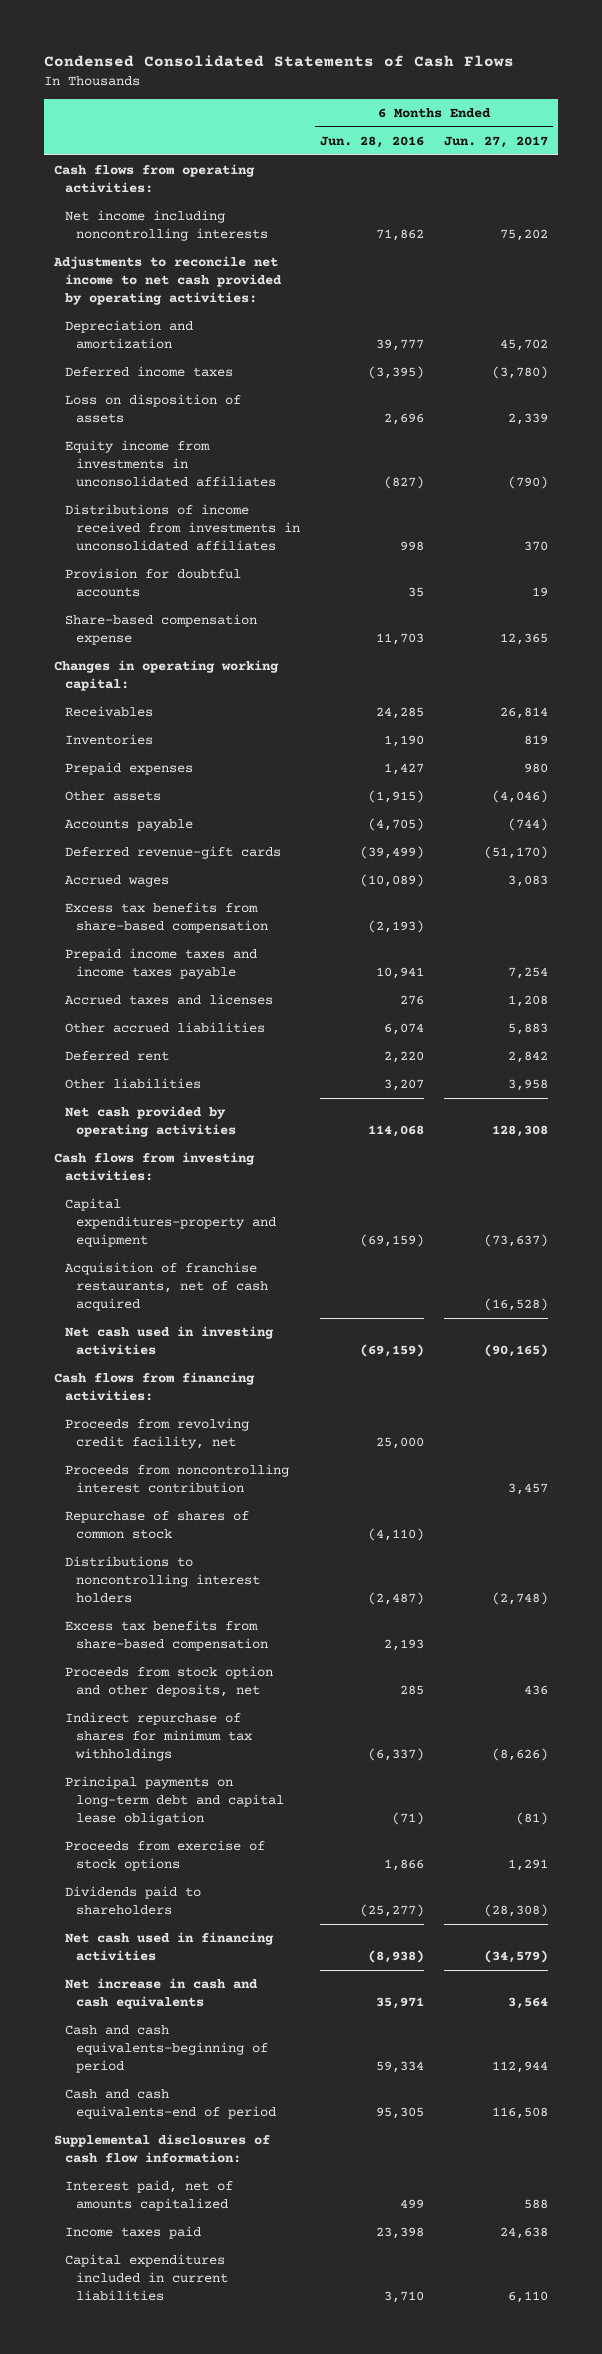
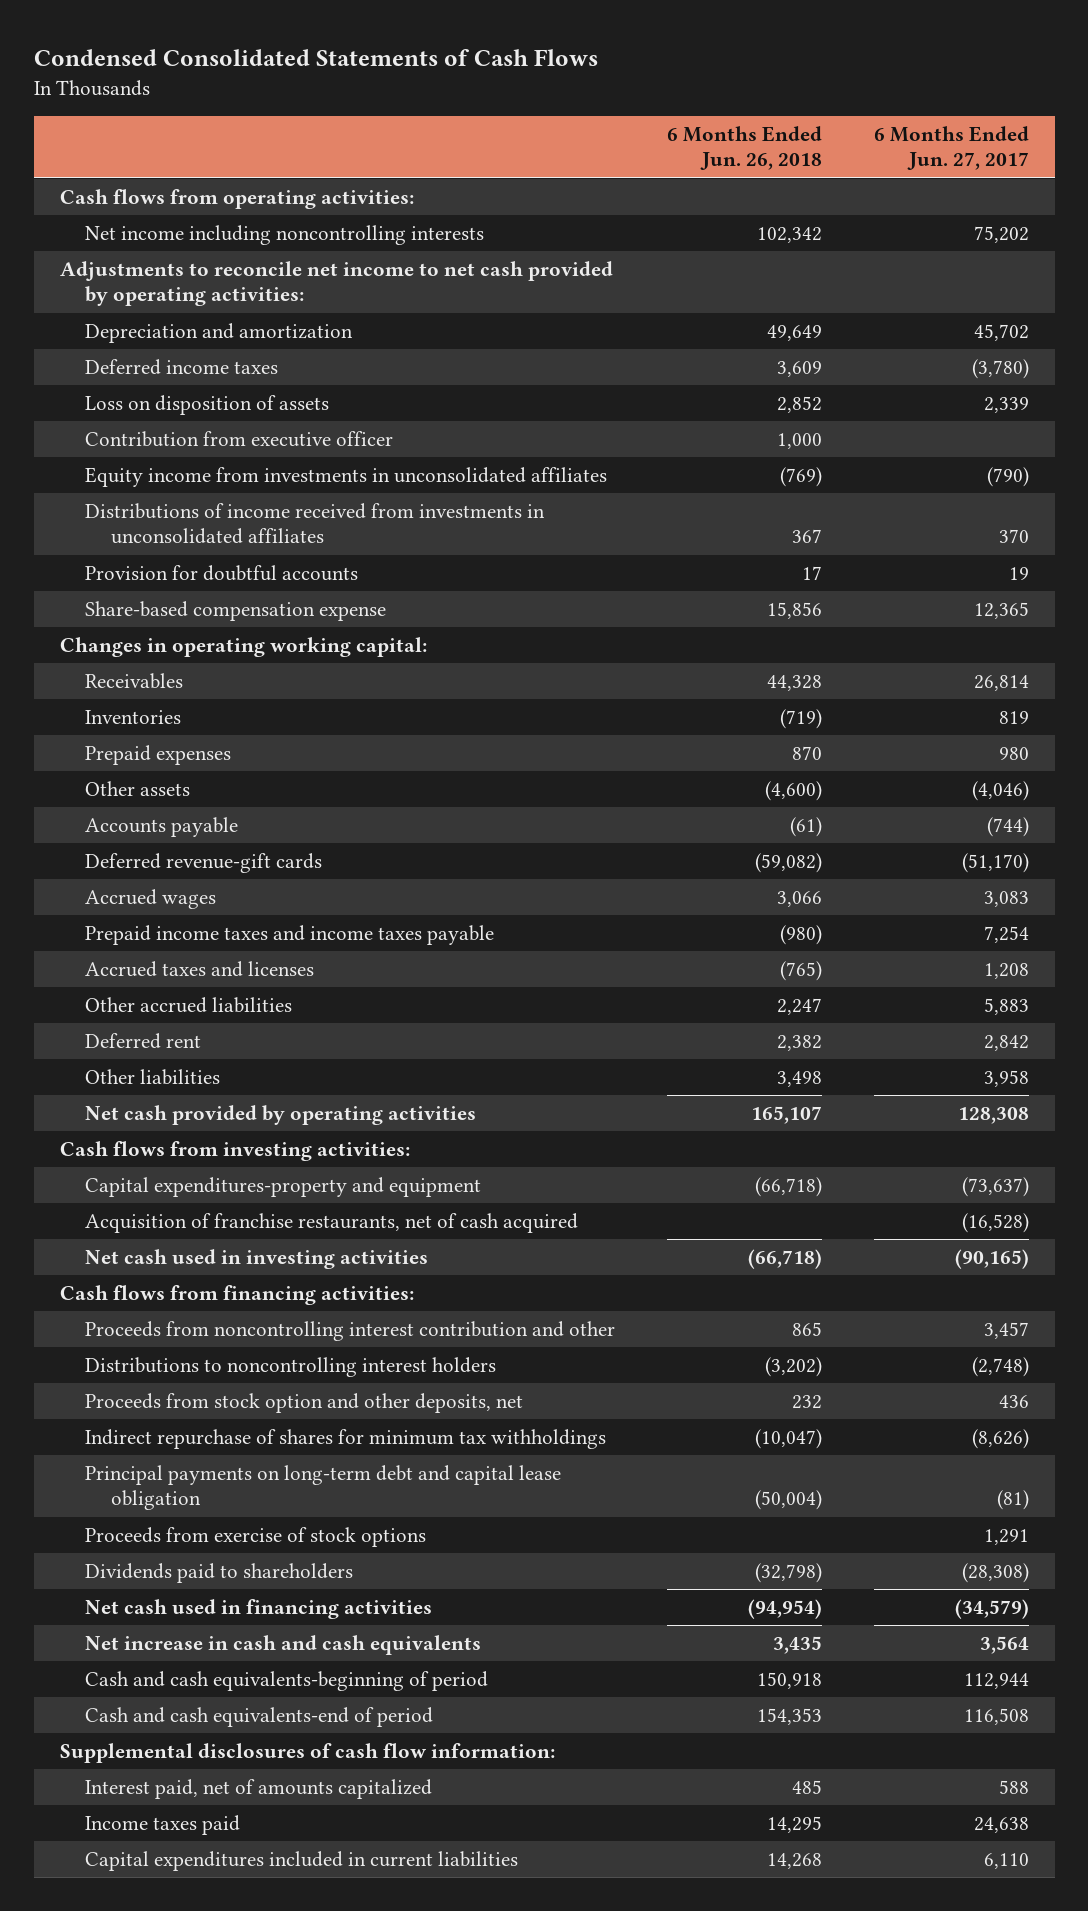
- | 6 Months Ended Jun. 28, 2016 | 6 Months Ended Jun. 27, 2017
+ | 6 Months Ended Jun. 26, 2018 | 6 Months Ended Jun. 27, 2017
+ Contribution from executive officer | 1,000 |
- Excess tax benefits from share-based compensation | (2,193) |
- Proceeds from revolving credit facility, net | 25,000 |
- Proceeds from noncontrolling interest contribution | | 3,457
- Repurchase of shares of common stock | (4,110) |
+ Proceeds from noncontrolling interest contribution and other | 865 | 3,457
- Excess tax benefits from share-based compensation | 2,193 |

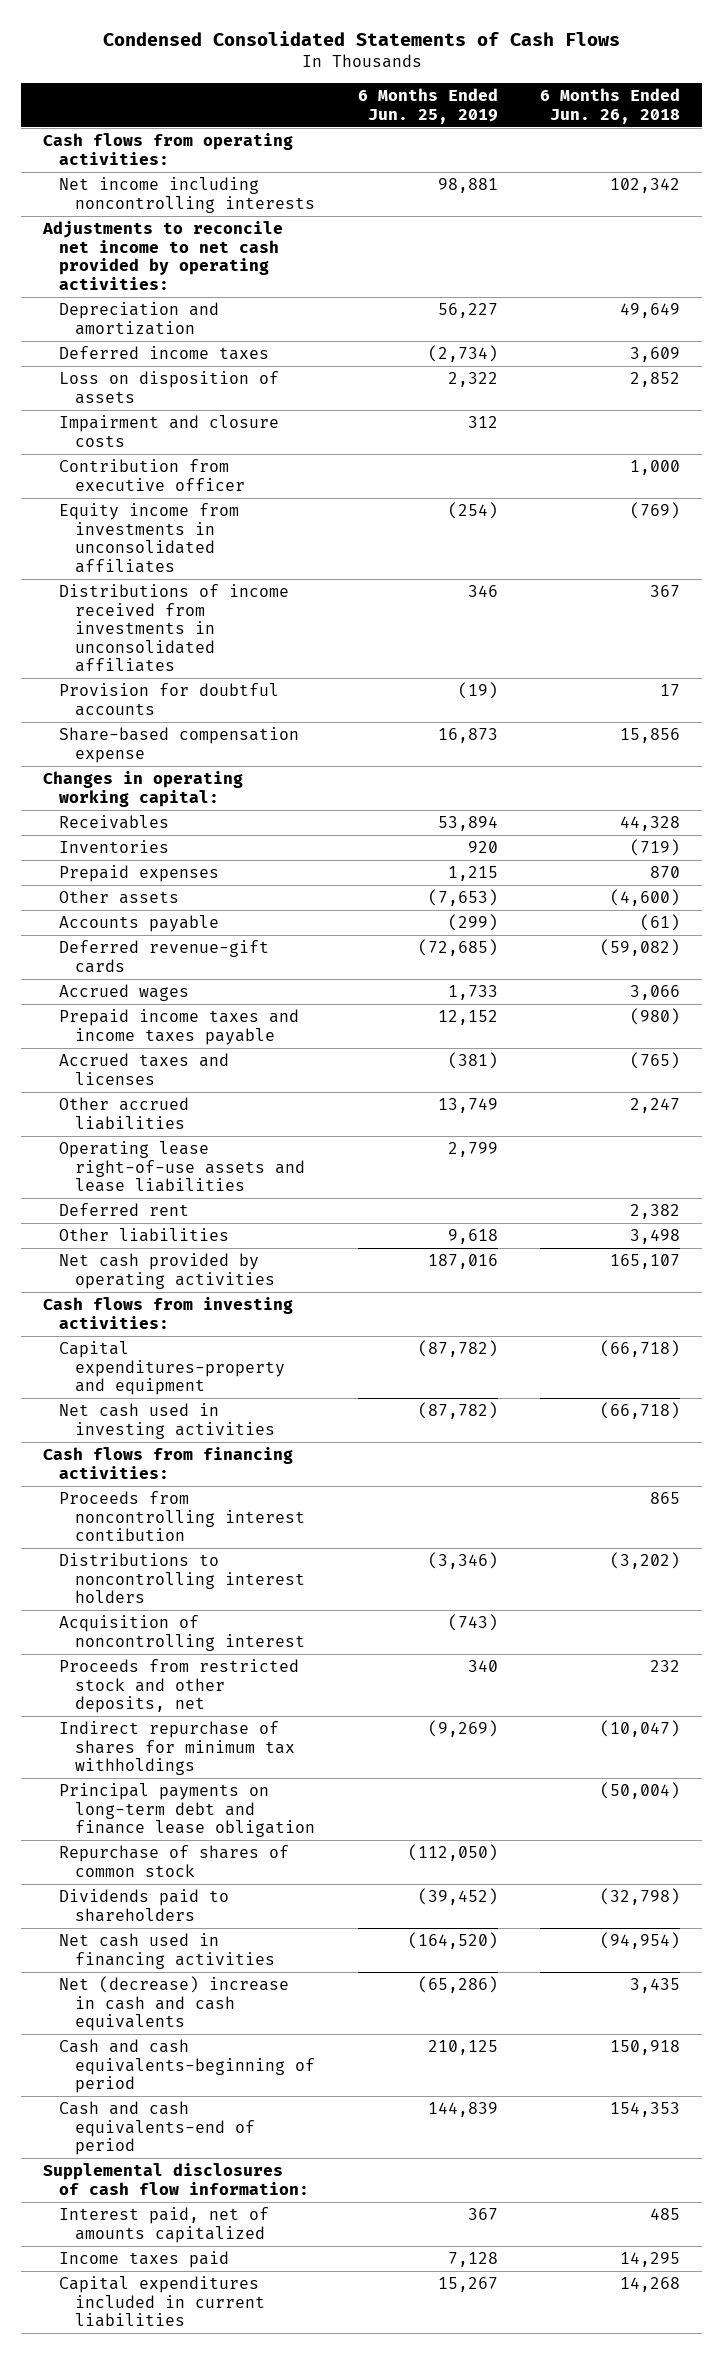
- | 6 Months Ended Jun. 26, 2018 | 6 Months Ended Jun. 27, 2017
+ | 6 Months Ended Jun. 25, 2019 | 6 Months Ended Jun. 26, 2018
+ Impairment and closure costs | 312 |
+ Operating lease right-of-use assets and lease liabilities | 2,799 |
- Acquisition of franchise restaurants, net of cash acquired | | (16,528)
- Proceeds from noncontrolling interest contribution and other | 865 | 3,457
+ Proceeds from noncontrolling interest contibution | | 865
- Proceeds from stock option and other deposits, net | 232 | 436
+ Acquisition of noncontrolling interest | (743) |
+ Proceeds from restricted stock and other deposits, net | 340 | 232
- Principal payments on long-term debt and capital lease obligation | (50,004) | (81)
- Proceeds from exercise of stock options | | 1,291
+ Principal payments on long-term debt and finance lease obligation | | (50,004)
+ Repurchase of shares of common stock | (112,050) |
- Net increase in cash and cash equivalents | 3,435 | 3,564
+ Net (decrease) increase in cash and cash equivalents | (65,286) | 3,435

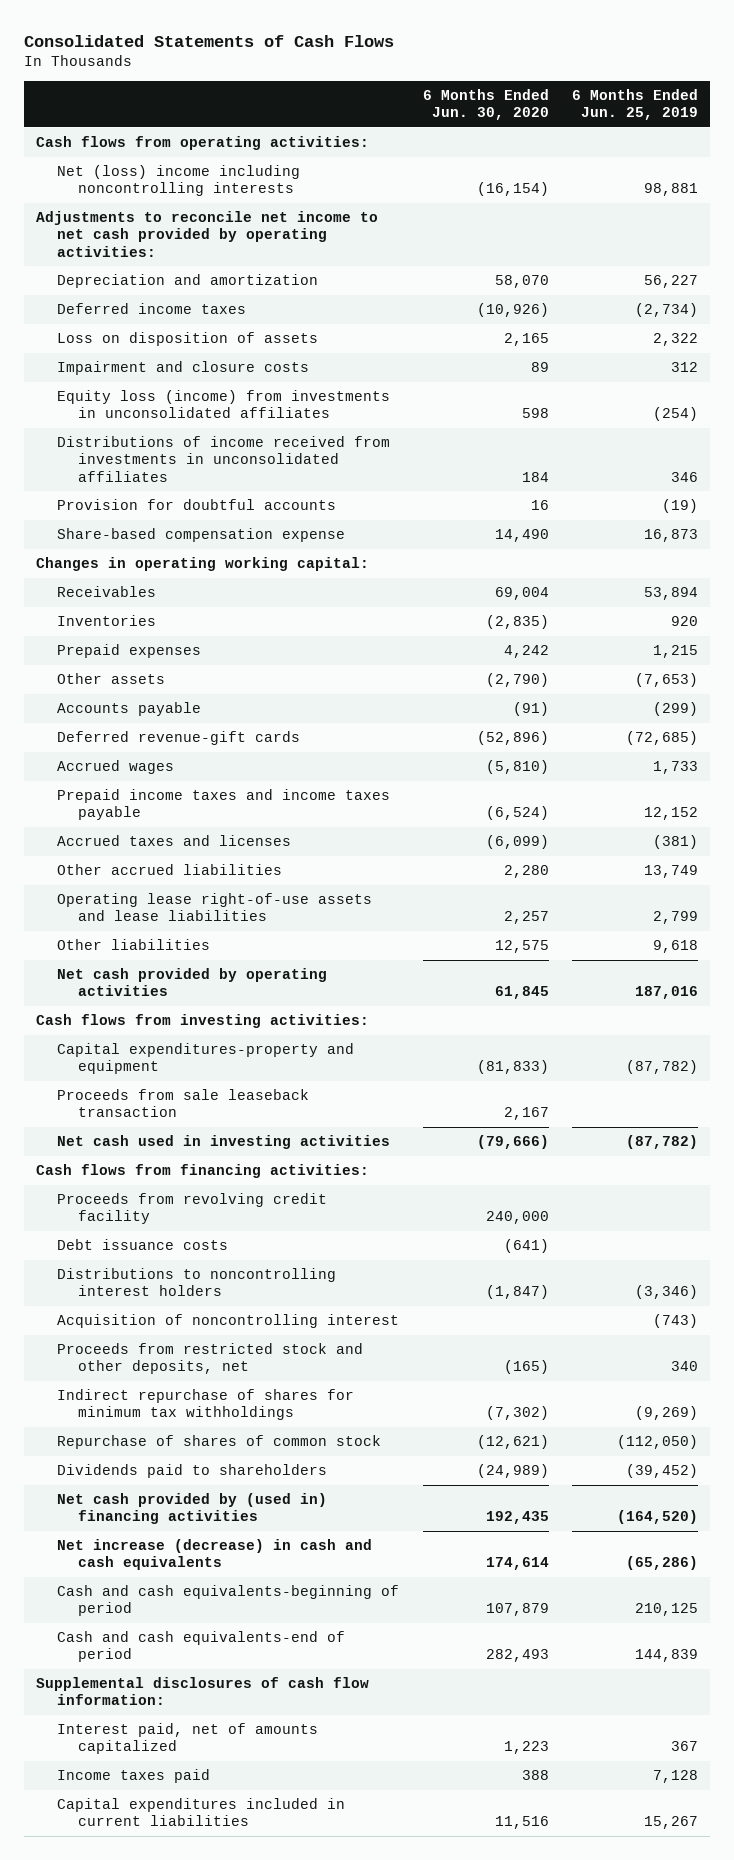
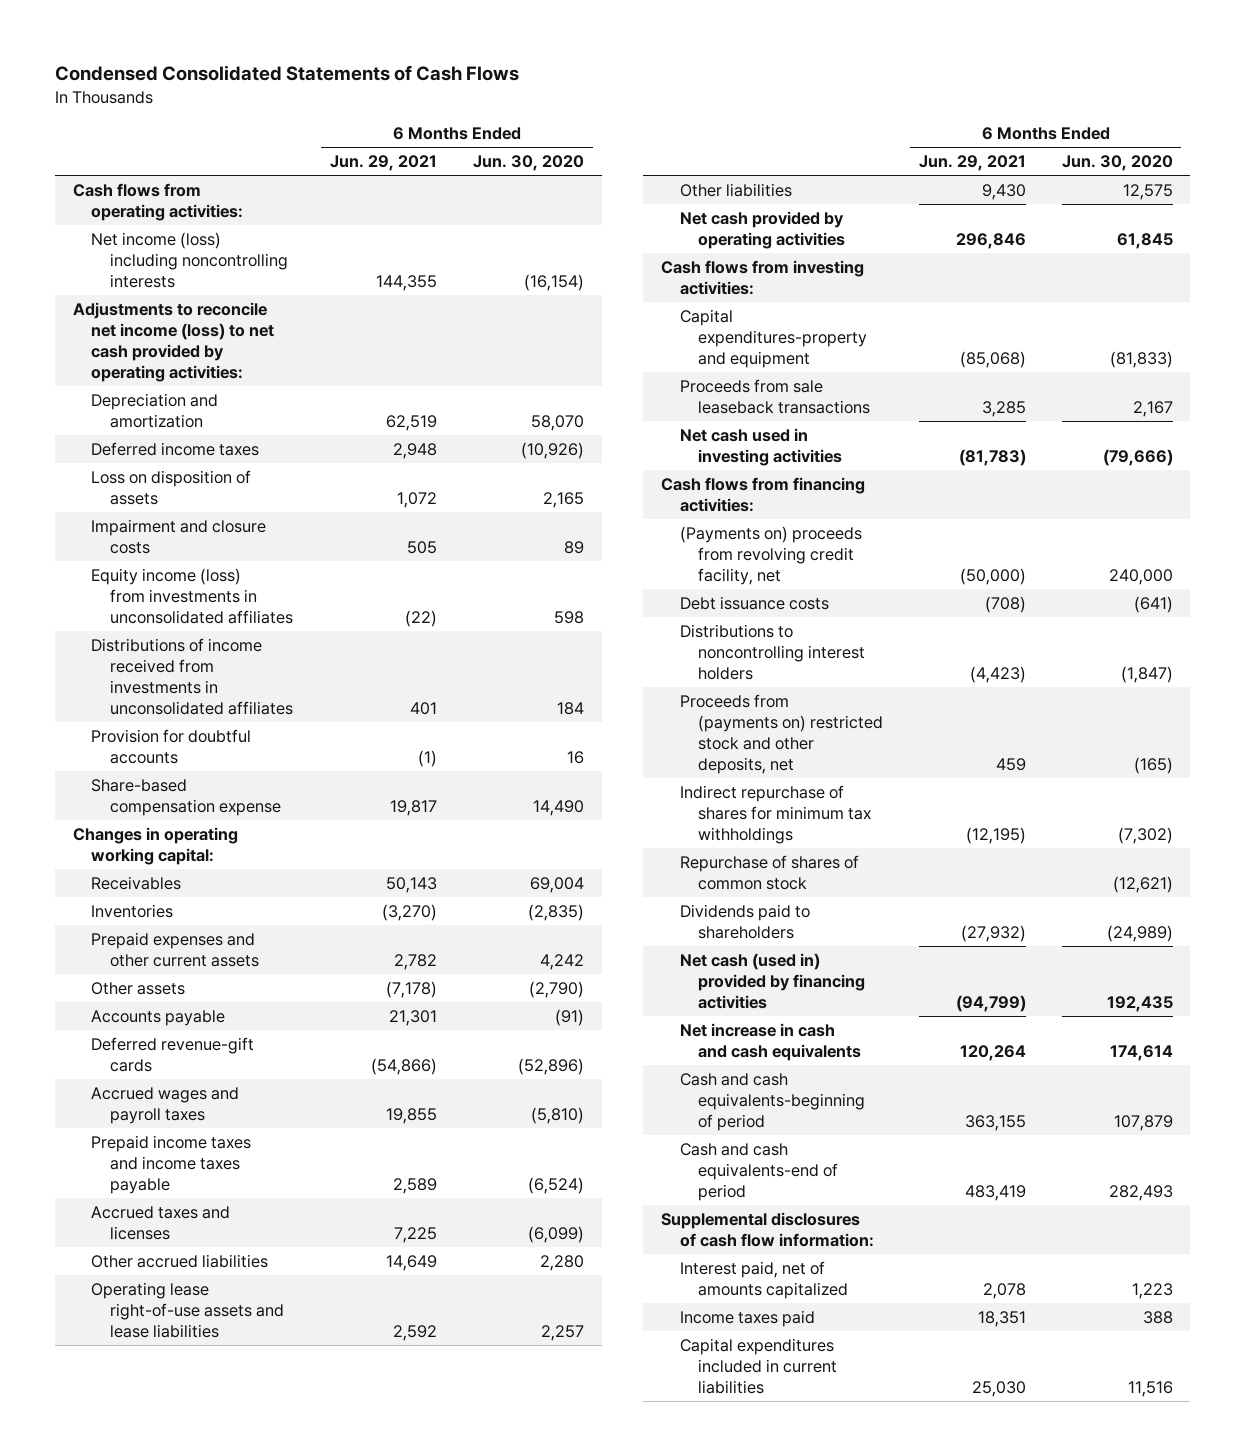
- Consolidated Statements of Cash Flows
+ Condensed Consolidated Statements of Cash Flows
- | 6 Months Ended Jun. 30, 2020 | 6 Months Ended Jun. 25, 2019
+ | 6 Months Ended Jun. 29, 2021 | 6 Months Ended Jun. 30, 2020
- Net (loss) income including noncontrolling interests | (16,154) | 98,881
- Adjustments to reconcile net income to net cash provided by operating activities:
+ Net income (loss) including noncontrolling interests | 144,355 | (16,154)
+ Adjustments to reconcile net income (loss) to net cash provided by operating activities:
- Equity loss (income) from investments in unconsolidated affiliates | 598 | (254)
+ Equity income (loss) from investments in unconsolidated affiliates | (22) | 598
- Prepaid expenses | 4,242 | 1,215
+ Prepaid expenses and other current assets | 2,782 | 4,242
- Accrued wages | (5,810) | 1,733
+ Accrued wages and payroll taxes | 19,855 | (5,810)
- Proceeds from sale leaseback transaction | 2,167 |
+ Proceeds from sale leaseback transactions | 3,285 | 2,167
- Proceeds from revolving credit facility | 240,000 |
+ (Payments on) proceeds from revolving credit facility, net | (50,000) | 240,000
- Acquisition of noncontrolling interest | | (743)
- Proceeds from restricted stock and other deposits, net | (165) | 340
+ Proceeds from (payments on) restricted stock and other deposits, net | 459 | (165)
- Net cash provided by (used in) financing activities | 192,435 | (164,520)
- Net increase (decrease) in cash and cash equivalents | 174,614 | (65,286)
+ Net cash (used in) provided by financing activities | (94,799) | 192,435
+ Net increase in cash and cash equivalents | 120,264 | 174,614

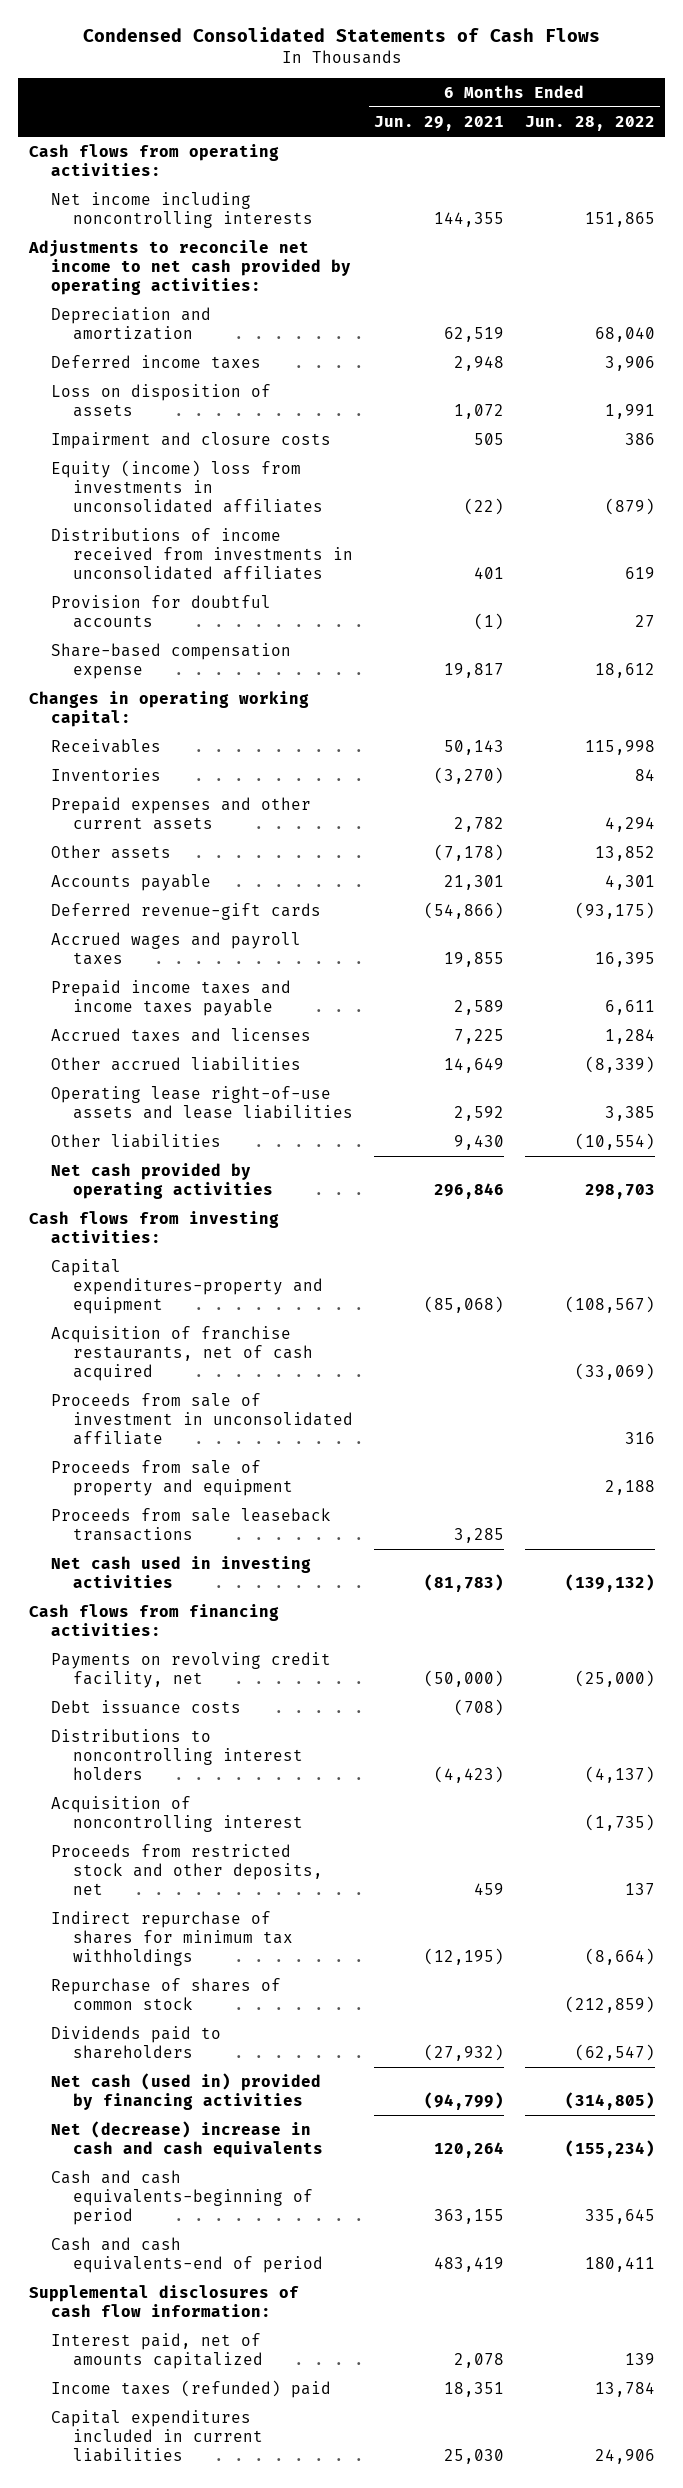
- | 6 Months Ended Jun. 29, 2021 | 6 Months Ended Jun. 30, 2020
+ | 6 Months Ended Jun. 29, 2021 | 6 Months Ended Jun. 28, 2022
- Net income (loss) including noncontrolling interests | 144,355 | (16,154)
- Adjustments to reconcile net income (loss) to net cash provided by operating activities:
+ Net income including noncontrolling interests | 144,355 | 151,865
+ Adjustments to reconcile net income to net cash provided by operating activities:
- Equity income (loss) from investments in unconsolidated affiliates | (22) | 598
+ Equity (income) loss from investments in unconsolidated affiliates | (22) | (879)
+ Acquisition of franchise restaurants, net of cash acquired | | (33,069)
+ Proceeds from sale of investment in unconsolidated affiliate | | 316
+ Proceeds from sale of property and equipment | | 2,188
- (Payments on) proceeds from revolving credit facility, net | (50,000) | 240,000
+ Payments on revolving credit facility, net | (50,000) | (25,000)
- Proceeds from (payments on) restricted stock and other deposits, net | 459 | (165)
+ Acquisition of noncontrolling interest | | (1,735)
+ Proceeds from restricted stock and other deposits, net | 459 | 137
- Net increase in cash and cash equivalents | 120,264 | 174,614
+ Net (decrease) increase in cash and cash equivalents | 120,264 | (155,234)
- Income taxes paid | 18,351 | 388
+ Income taxes (refunded) paid | 18,351 | 13,784

